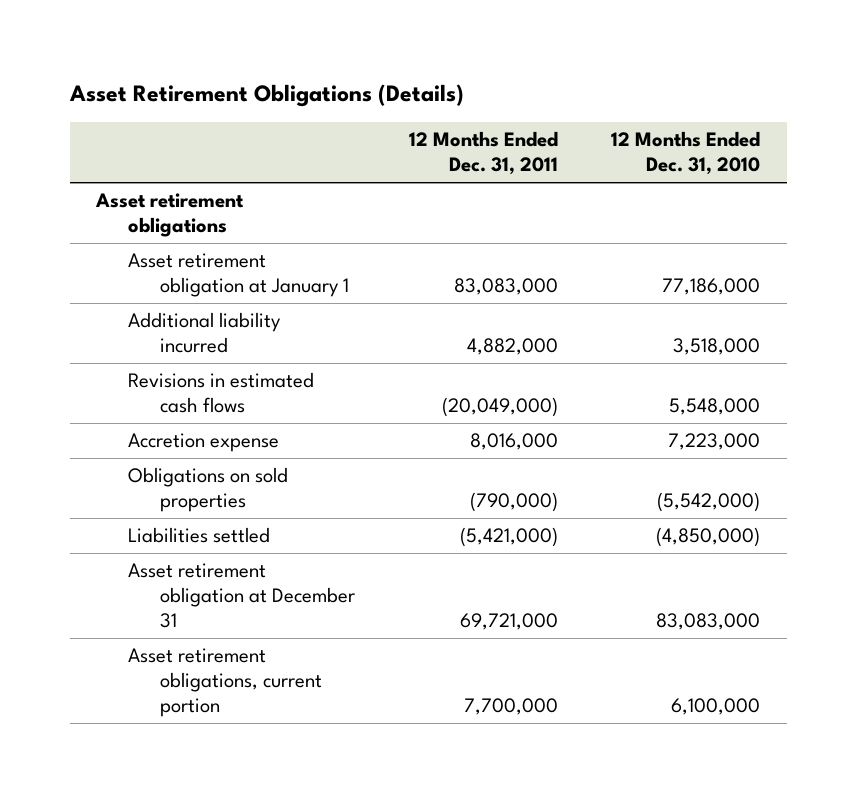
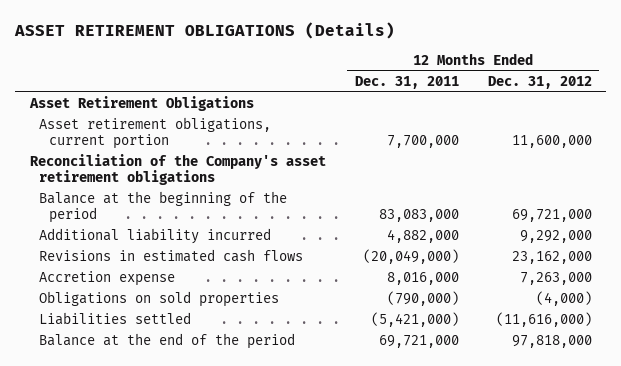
- Asset Retirement Obligations (Details)
+ ASSET RETIREMENT OBLIGATIONS (Details)
- | 12 Months Ended Dec. 31, 2011 | 12 Months Ended Dec. 31, 2010
+ | 12 Months Ended Dec. 31, 2011 | 12 Months Ended Dec. 31, 2012
- Asset retirement obligations
- Asset retirement obligation at January 1 | 83,083,000 | 77,186,000
+ Asset Retirement Obligations
moved up: Asset retirement obligations, current portion | 7,700,000 | 11,600,000
+ Reconciliation of the Company's asset retirement obligations
+ Balance at the beginning of the period | 83,083,000 | 69,721,000
- Asset retirement obligation at December 31 | 69,721,000 | 83,083,000
+ Balance at the end of the period | 69,721,000 | 97,818,000

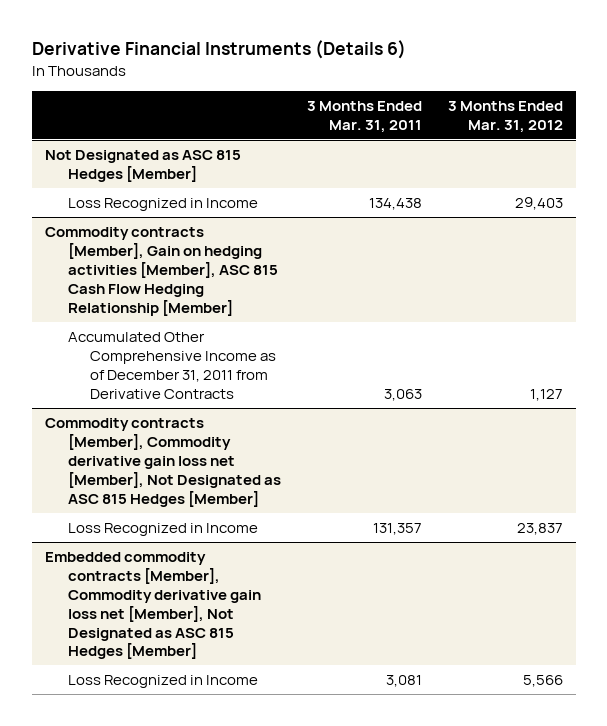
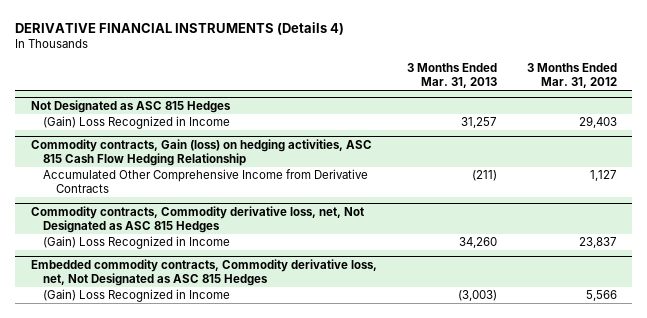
- Derivative Financial Instruments (Details 6)
+ DERIVATIVE FINANCIAL INSTRUMENTS (Details 4)
- | 3 Months Ended Mar. 31, 2011 | 3 Months Ended Mar. 31, 2012
+ | 3 Months Ended Mar. 31, 2013 | 3 Months Ended Mar. 31, 2012
- Not Designated as ASC 815 Hedges [Member]
- Loss Recognized in Income | 134,438 | 29,403
- Commodity contracts [Member], Gain on hedging activities [Member], ASC 815 Cash Flow Hedging Relationship [Member]
- Accumulated Other Comprehensive Income as of December 31, 2011 from Derivative Contracts | 3,063 | 1,127
- Commodity contracts [Member], Commodity derivative gain loss net [Member], Not Designated as ASC 815 Hedges [Member]
- Loss Recognized in Income | 131,357 | 23,837
- Embedded commodity contracts [Member], Commodity derivative gain loss net [Member], Not Designated as ASC 815 Hedges [Member]
- Loss Recognized in Income | 3,081 | 5,566
+ Not Designated as ASC 815 Hedges
+ (Gain) Loss Recognized in Income | 31,257 | 29,403
+ Commodity contracts, Gain (loss) on hedging activities, ASC 815 Cash Flow Hedging Relationship
+ Accumulated Other Comprehensive Income from Derivative Contracts | (211) | 1,127
+ Commodity contracts, Commodity derivative loss, net, Not Designated as ASC 815 Hedges
+ (Gain) Loss Recognized in Income | 34,260 | 23,837
+ Embedded commodity contracts, Commodity derivative loss, net, Not Designated as ASC 815 Hedges
+ (Gain) Loss Recognized in Income | (3,003) | 5,566

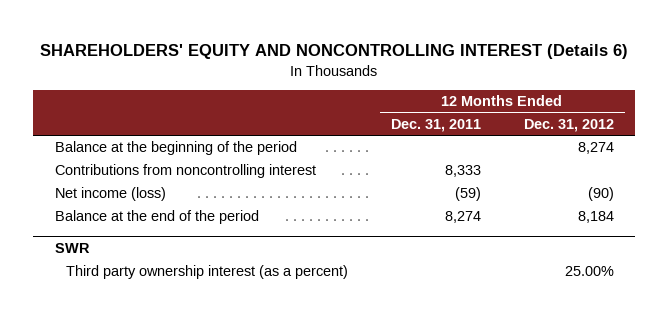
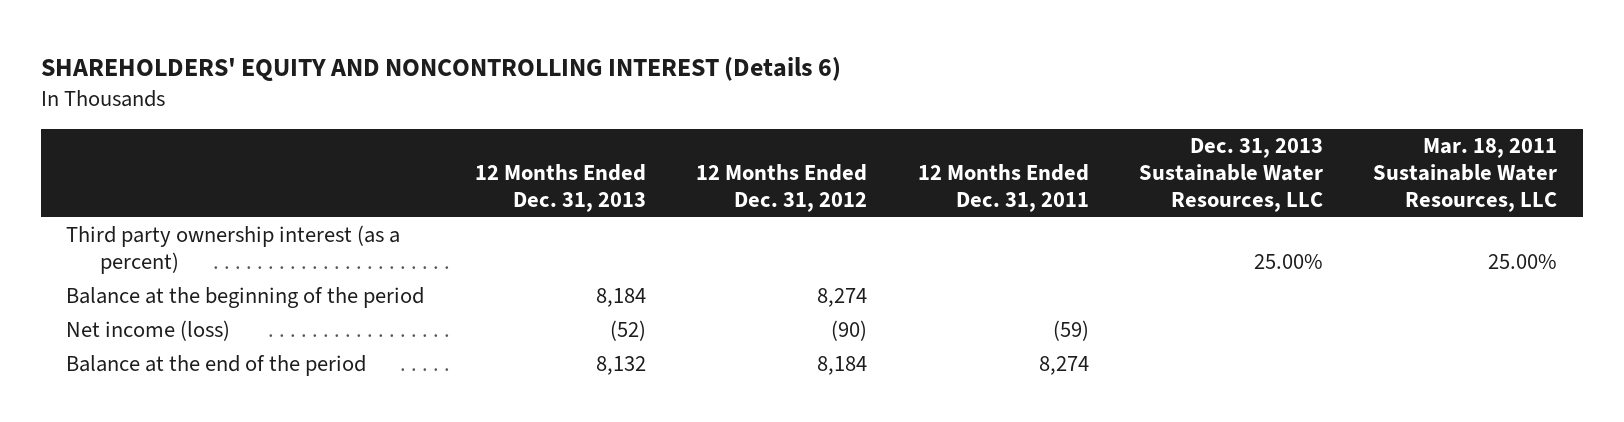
- | 12 Months Ended Dec. 31, 2011 | 12 Months Ended Dec. 31, 2012
+ | 12 Months Ended Dec. 31, 2013 | 12 Months Ended Dec. 31, 2012 | 12 Months Ended Dec. 31, 2011 | Dec. 31, 2013 Sustainable Water Resources, LLC | Mar. 18, 2011 Sustainable Water Resources, LLC
+ Third party ownership interest (as a percent) | | | | 25.00% | 25.00%
- Contributions from noncontrolling interest | 8,333 |
- SWR
- Third party ownership interest (as a percent) | | 25.00%

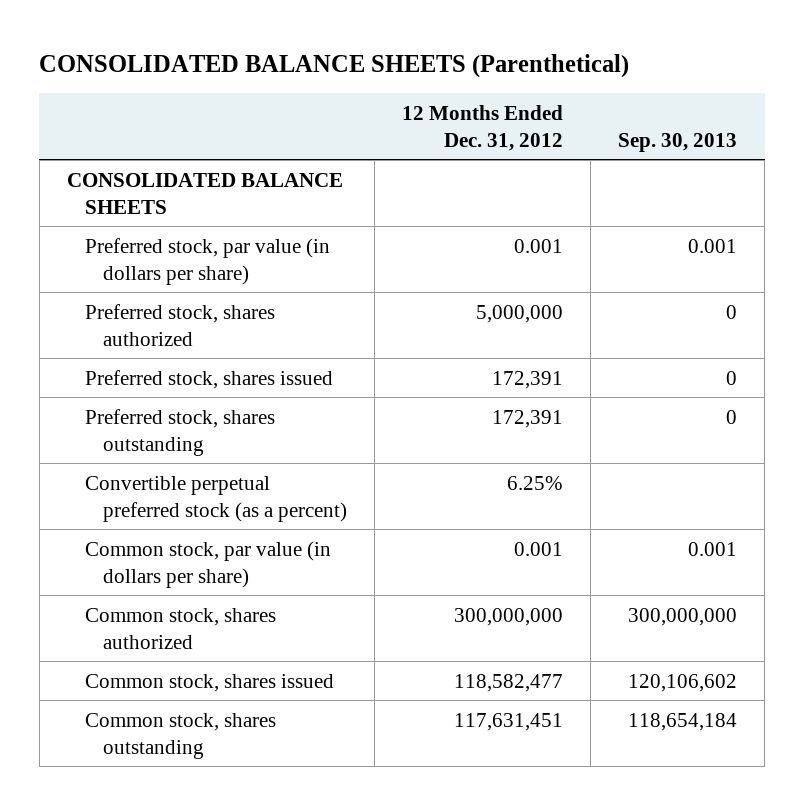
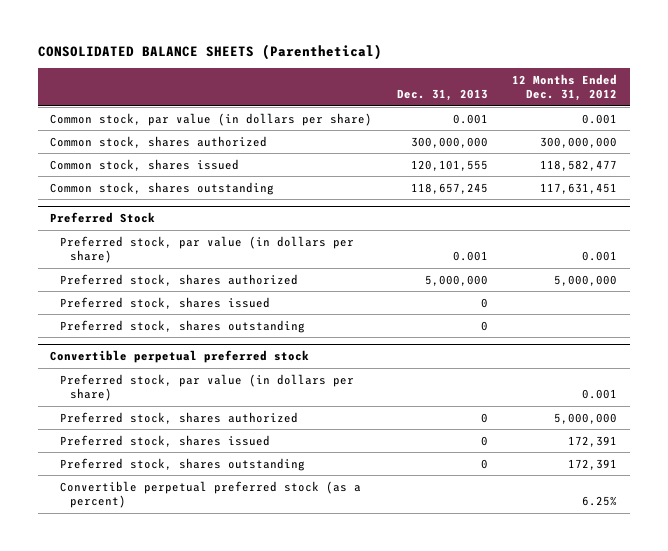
- | 12 Months Ended Dec. 31, 2012 | Sep. 30, 2013
+ | Dec. 31, 2013 | 12 Months Ended Dec. 31, 2012
- CONSOLIDATED BALANCE SHEETS
moved up: Common stock, par value (in dollars per share) | 0.001 | 0.001
moved up: Common stock, shares authorized | 300,000,000 | 300,000,000
moved up: Common stock, shares issued | 120,101,555 | 118,582,477
moved up: Common stock, shares outstanding | 118,657,245 | 117,631,451
+ Preferred Stock
+ Preferred stock, shares issued | 0 |
+ Preferred stock, shares outstanding | 0 |
+ Convertible perpetual preferred stock
+ Preferred stock, par value (in dollars per share) | | 0.001
+ Preferred stock, shares authorized | 0 | 5,000,000

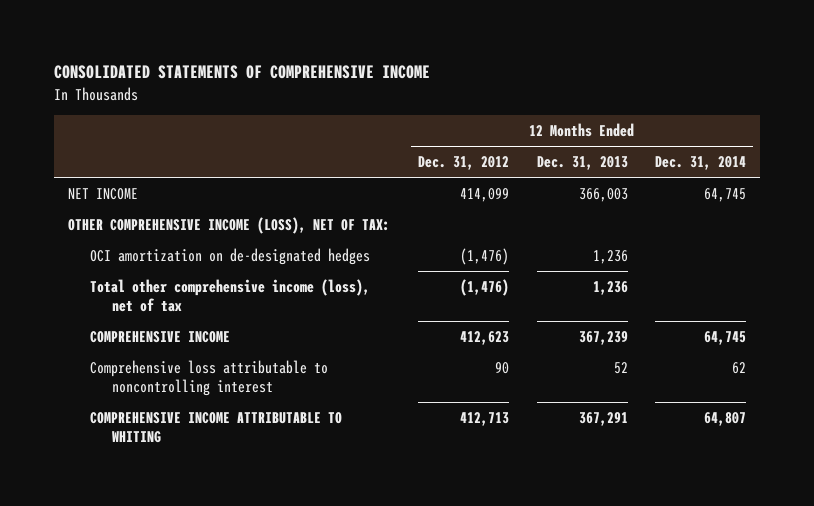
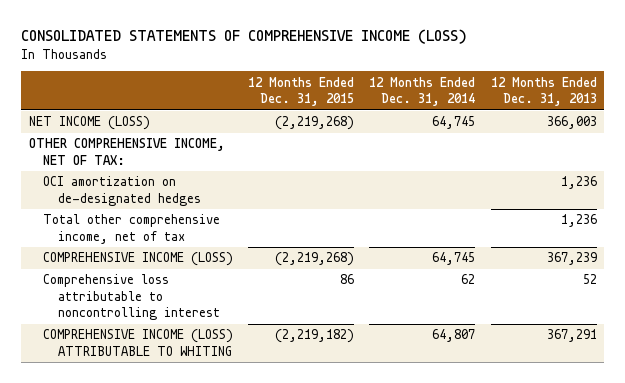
- CONSOLIDATED STATEMENTS OF COMPREHENSIVE INCOME
+ CONSOLIDATED STATEMENTS OF COMPREHENSIVE INCOME (LOSS)
- | 12 Months Ended Dec. 31, 2012 | 12 Months Ended Dec. 31, 2013 | 12 Months Ended Dec. 31, 2014
+ | 12 Months Ended Dec. 31, 2015 | 12 Months Ended Dec. 31, 2014 | 12 Months Ended Dec. 31, 2013
- NET INCOME | 414,099 | 366,003 | 64,745
- OTHER COMPREHENSIVE INCOME (LOSS), NET OF TAX:
+ NET INCOME (LOSS) | (2,219,268) | 64,745 | 366,003
+ OTHER COMPREHENSIVE INCOME, NET OF TAX:
- Total other comprehensive income (loss), net of tax | (1,476) | 1,236 |
- COMPREHENSIVE INCOME | 412,623 | 367,239 | 64,745
+ Total other comprehensive income, net of tax | | | 1,236
+ COMPREHENSIVE INCOME (LOSS) | (2,219,268) | 64,745 | 367,239
- COMPREHENSIVE INCOME ATTRIBUTABLE TO WHITING | 412,713 | 367,291 | 64,807
+ COMPREHENSIVE INCOME (LOSS) ATTRIBUTABLE TO WHITING | (2,219,182) | 64,807 | 367,291

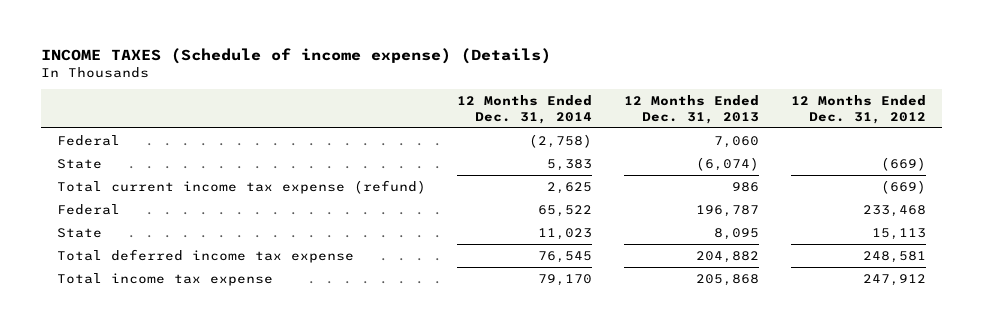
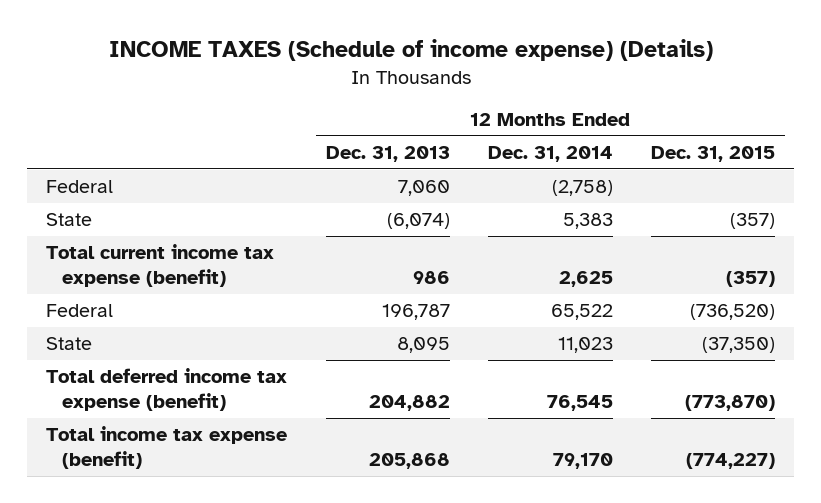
- | 12 Months Ended Dec. 31, 2014 | 12 Months Ended Dec. 31, 2013 | 12 Months Ended Dec. 31, 2012
+ | 12 Months Ended Dec. 31, 2013 | 12 Months Ended Dec. 31, 2014 | 12 Months Ended Dec. 31, 2015
- Total current income tax expense (refund) | 2,625 | 986 | (669)
+ Total current income tax expense (benefit) | 986 | 2,625 | (357)
- Total deferred income tax expense | 76,545 | 204,882 | 248,581
- Total income tax expense | 79,170 | 205,868 | 247,912
+ Total deferred income tax expense (benefit) | 204,882 | 76,545 | (773,870)
+ Total income tax expense (benefit) | 205,868 | 79,170 | (774,227)

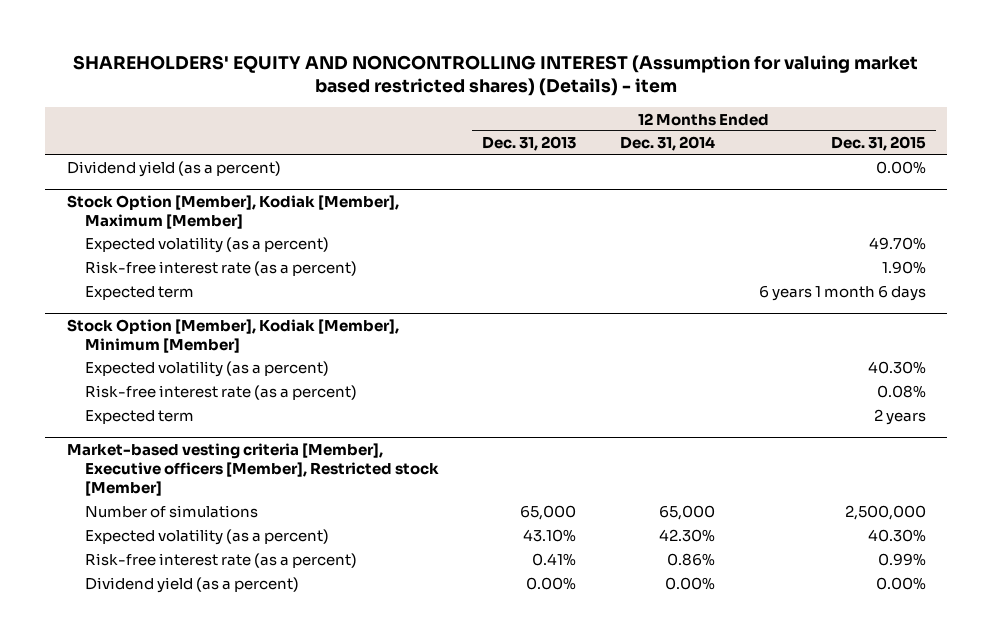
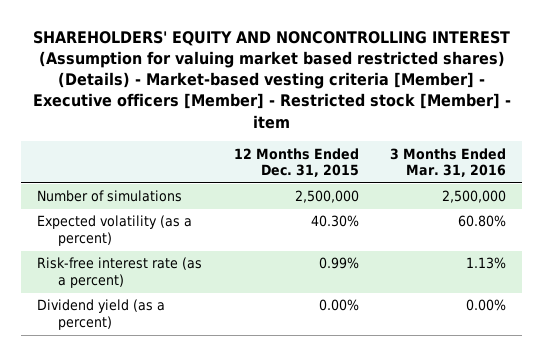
- SHAREHOLDERS' EQUITY AND NONCONTROLLING INTEREST (Assumption for valuing market based restricted shares) (Details) - item
+ SHAREHOLDERS' EQUITY AND NONCONTROLLING INTEREST (Assumption for valuing market based restricted shares) (Details) - Market-based vesting criteria [Member] - Executive officers [Member] - Restricted stock [Member] - item
- | 12 Months Ended Dec. 31, 2013 | 12 Months Ended Dec. 31, 2014 | 12 Months Ended Dec. 31, 2015
+ | 12 Months Ended Dec. 31, 2015 | 3 Months Ended Mar. 31, 2016
- Dividend yield (as a percent) | | | 0.00%
- Stock Option [Member], Kodiak [Member], Maximum [Member]
- Expected volatility (as a percent) | | | 49.70%
- Risk-free interest rate (as a percent) | | | 1.90%
- Expected term | | | 6 years 1 month 6 days
- Stock Option [Member], Kodiak [Member], Minimum [Member]
- Expected volatility (as a percent) | | | 40.30%
- Risk-free interest rate (as a percent) | | | 0.08%
- Expected term | | | 2 years
- Market-based vesting criteria [Member], Executive officers [Member], Restricted stock [Member]

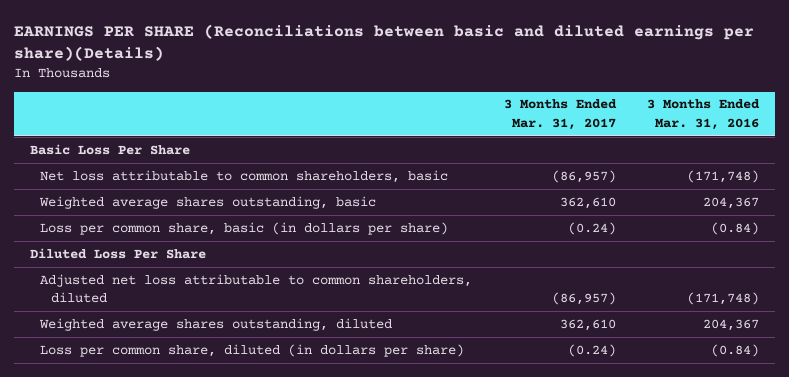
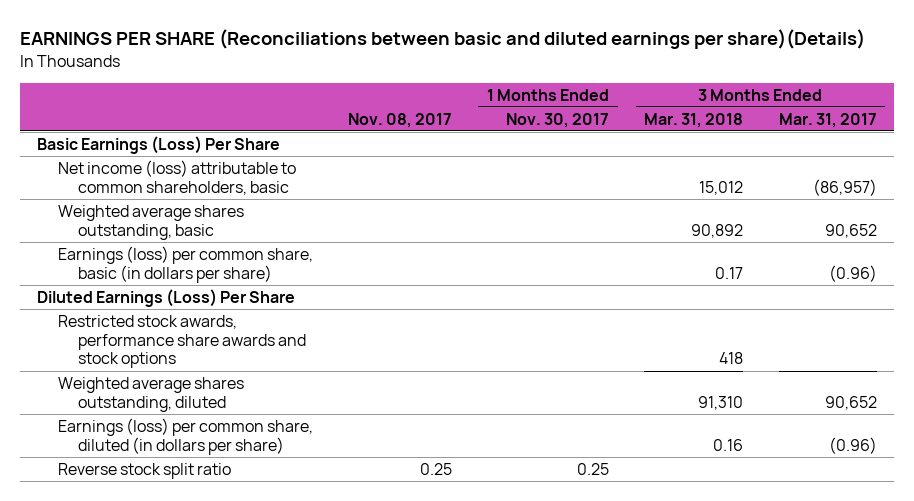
- | 3 Months Ended Mar. 31, 2017 | 3 Months Ended Mar. 31, 2016
+ | Nov. 08, 2017 | 1 Months Ended Nov. 30, 2017 | 3 Months Ended Mar. 31, 2018 | 3 Months Ended Mar. 31, 2017
- Basic Loss Per Share
- Net loss attributable to common shareholders, basic | (86,957) | (171,748)
- Weighted average shares outstanding, basic | 362,610 | 204,367
- Loss per common share, basic (in dollars per share) | (0.24) | (0.84)
- Diluted Loss Per Share
- Adjusted net loss attributable to common shareholders, diluted | (86,957) | (171,748)
- Weighted average shares outstanding, diluted | 362,610 | 204,367
- Loss per common share, diluted (in dollars per share) | (0.24) | (0.84)
+ Basic Earnings (Loss) Per Share
+ Net income (loss) attributable to common shareholders, basic | | | 15,012 | (86,957)
+ Weighted average shares outstanding, basic | | | 90,892 | 90,652
+ Earnings (loss) per common share, basic (in dollars per share) | | | 0.17 | (0.96)
+ Diluted Earnings (Loss) Per Share
+ Restricted stock awards, performance share awards and stock options | | | 418 |
+ Weighted average shares outstanding, diluted | | | 91,310 | 90,652
+ Earnings (loss) per common share, diluted (in dollars per share) | | | 0.16 | (0.96)
+ Reverse stock split ratio | 0.25 | 0.25 | |

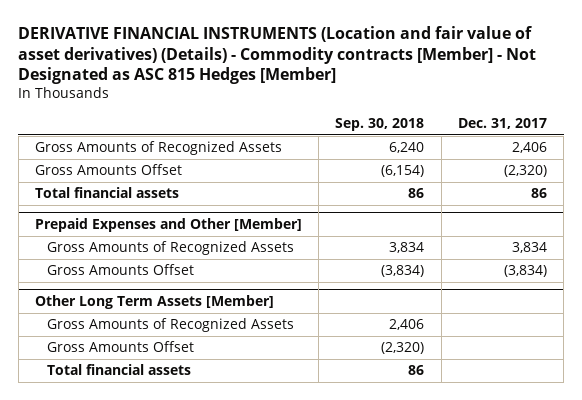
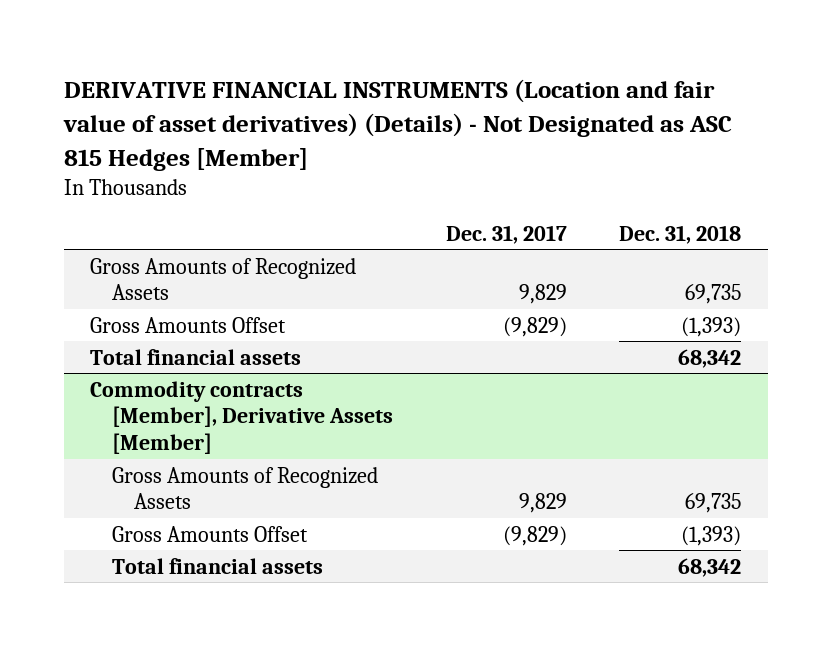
- DERIVATIVE FINANCIAL INSTRUMENTS (Location and fair value of asset derivatives) (Details) - Commodity contracts [Member] - Not Designated as ASC 815 Hedges [Member]
+ DERIVATIVE FINANCIAL INSTRUMENTS (Location and fair value of asset derivatives) (Details) - Not Designated as ASC 815 Hedges [Member]
- | Sep. 30, 2018 | Dec. 31, 2017
+ | Dec. 31, 2017 | Dec. 31, 2018
- Gross Amounts of Recognized Assets | 6,240 | 2,406
- Gross Amounts Offset | (6,154) | (2,320)
- Total financial assets | 86 | 86
- Prepaid Expenses and Other [Member]
- Gross Amounts of Recognized Assets | 3,834 | 3,834
- Gross Amounts Offset | (3,834) | (3,834)
- Other Long Term Assets [Member]
- Gross Amounts of Recognized Assets | 2,406 |
- Gross Amounts Offset | (2,320) |
+ Gross Amounts of Recognized Assets | 9,829 | 69,735
+ Gross Amounts Offset | (9,829) | (1,393)
+ Commodity contracts [Member], Derivative Assets [Member]
+ Gross Amounts of Recognized Assets | 9,829 | 69,735
+ Gross Amounts Offset | (9,829) | (1,393)
+ Total financial assets | | 68,342

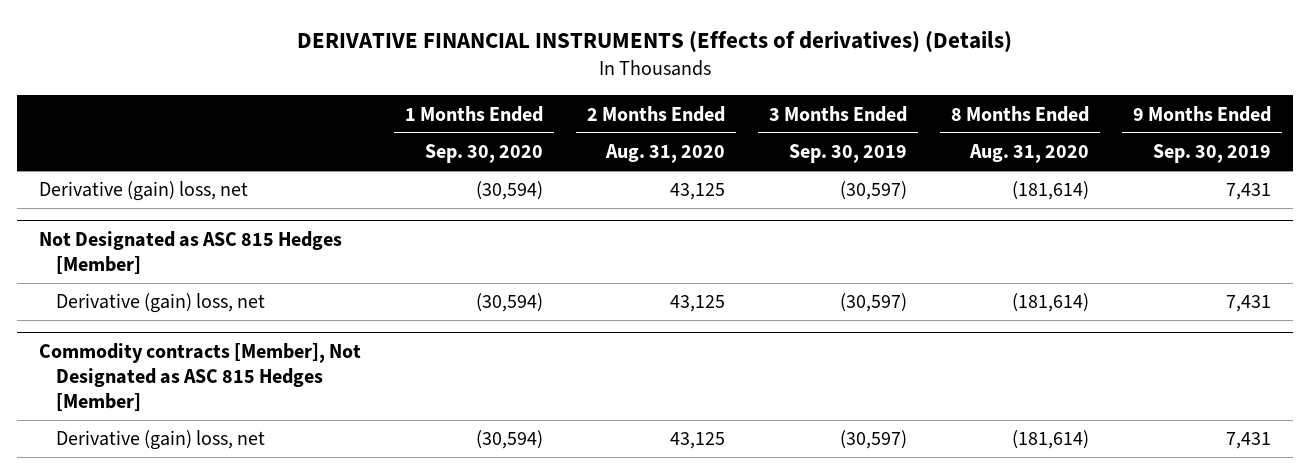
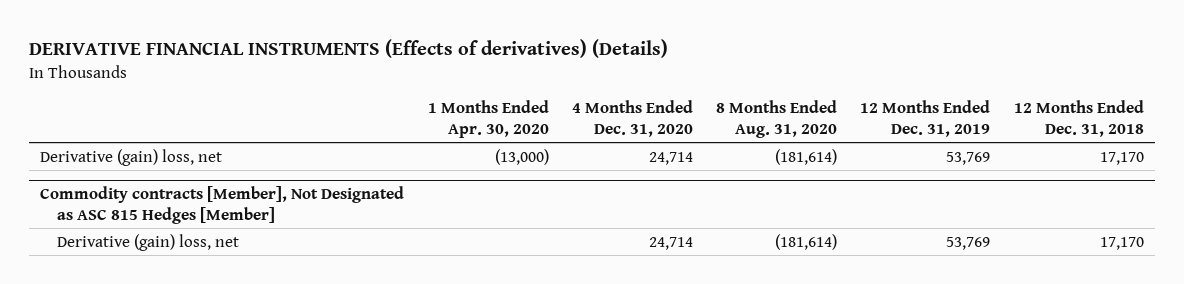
- | 1 Months Ended Sep. 30, 2020 | 2 Months Ended Aug. 31, 2020 | 3 Months Ended Sep. 30, 2019 | 8 Months Ended Aug. 31, 2020 | 9 Months Ended Sep. 30, 2019
+ | 1 Months Ended Apr. 30, 2020 | 4 Months Ended Dec. 31, 2020 | 8 Months Ended Aug. 31, 2020 | 12 Months Ended Dec. 31, 2019 | 12 Months Ended Dec. 31, 2018
- Not Designated as ASC 815 Hedges [Member]
- Derivative (gain) loss, net | (30,594) | 43,125 | (30,597) | (181,614) | 7,431

